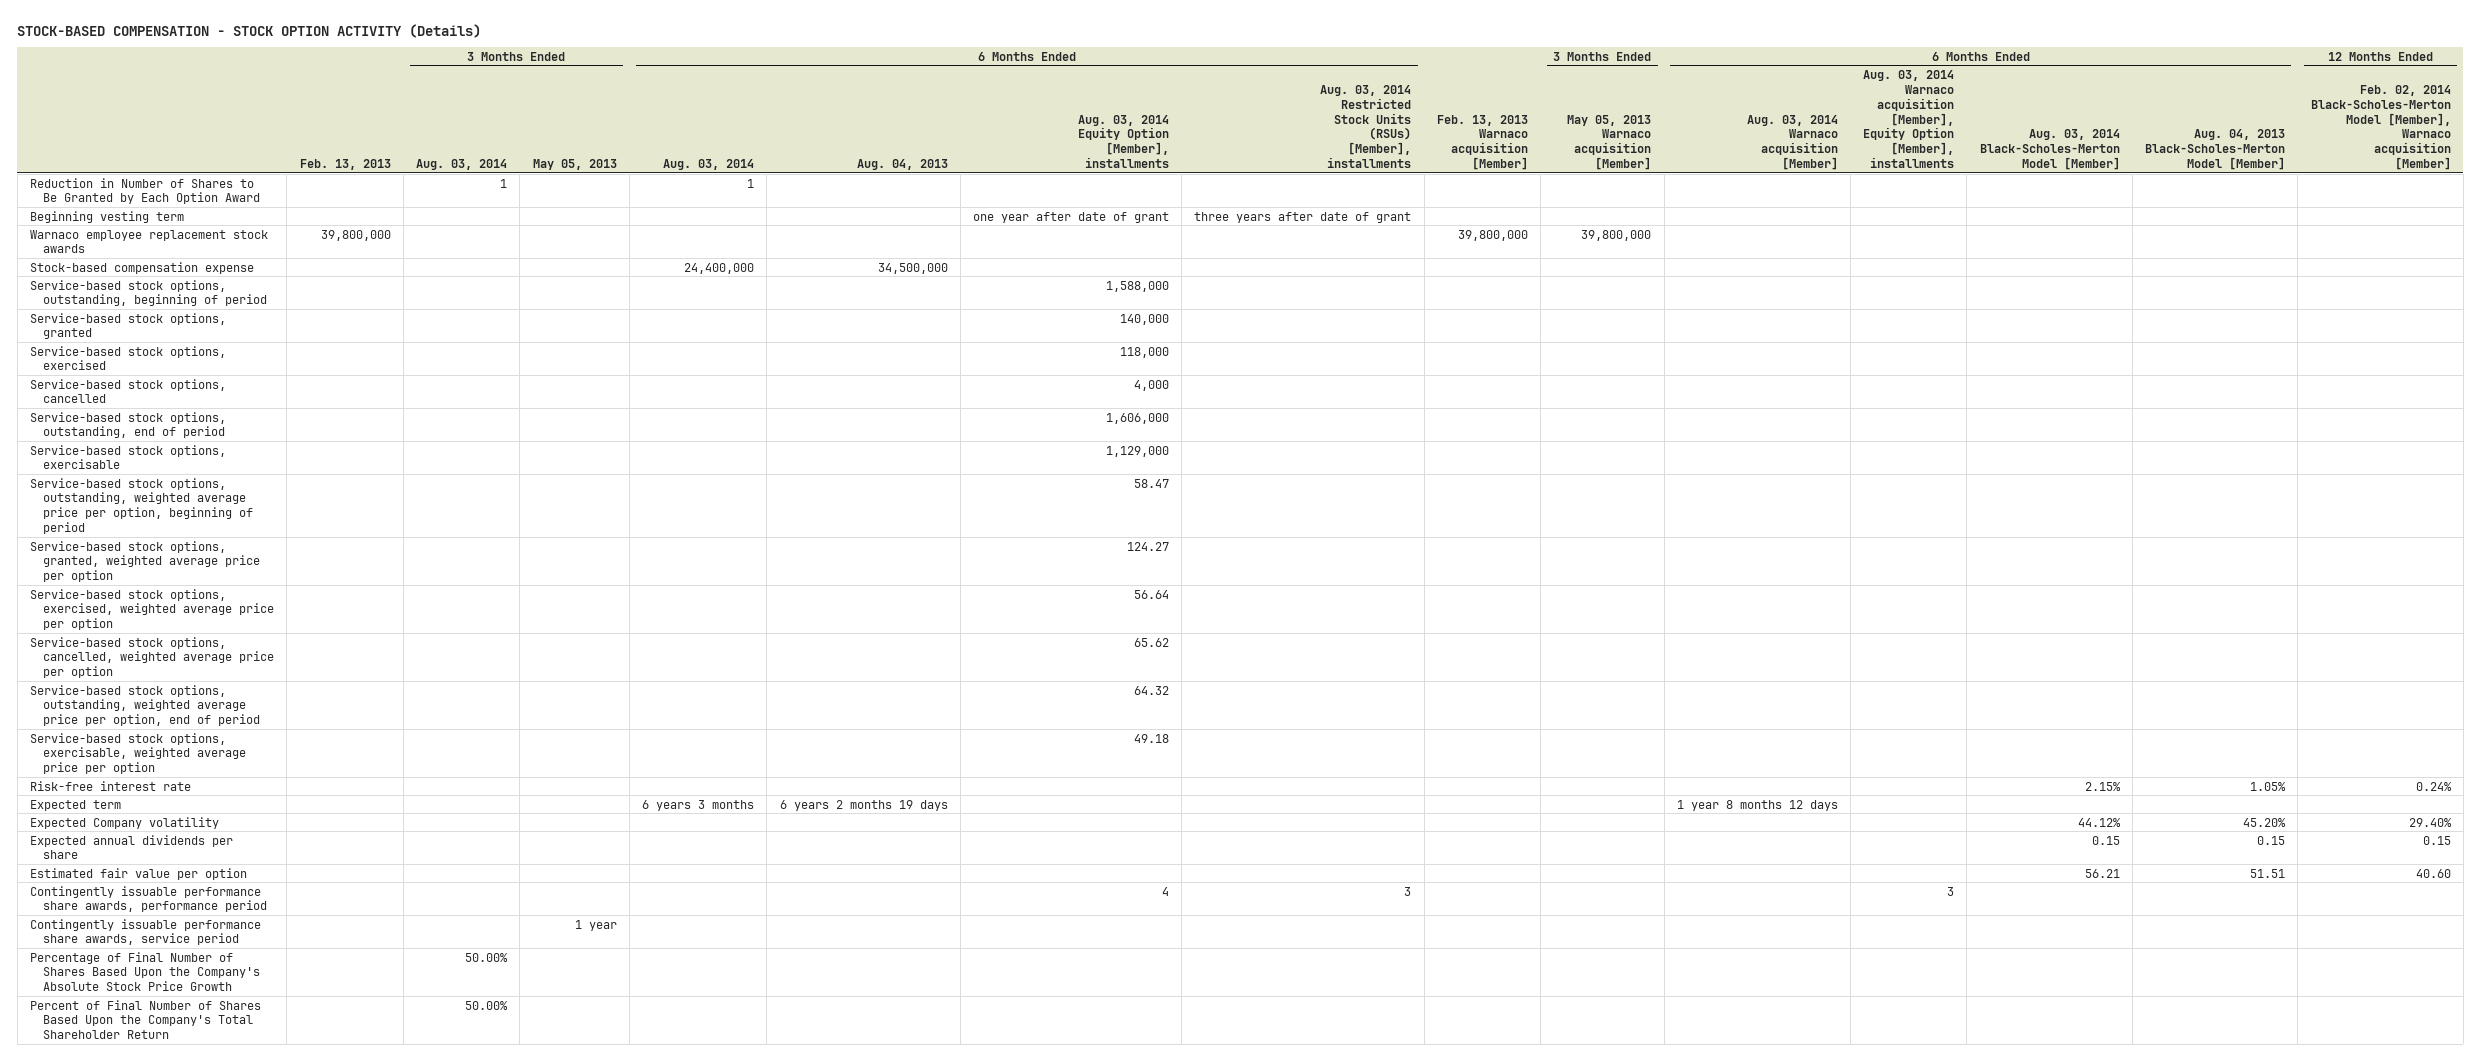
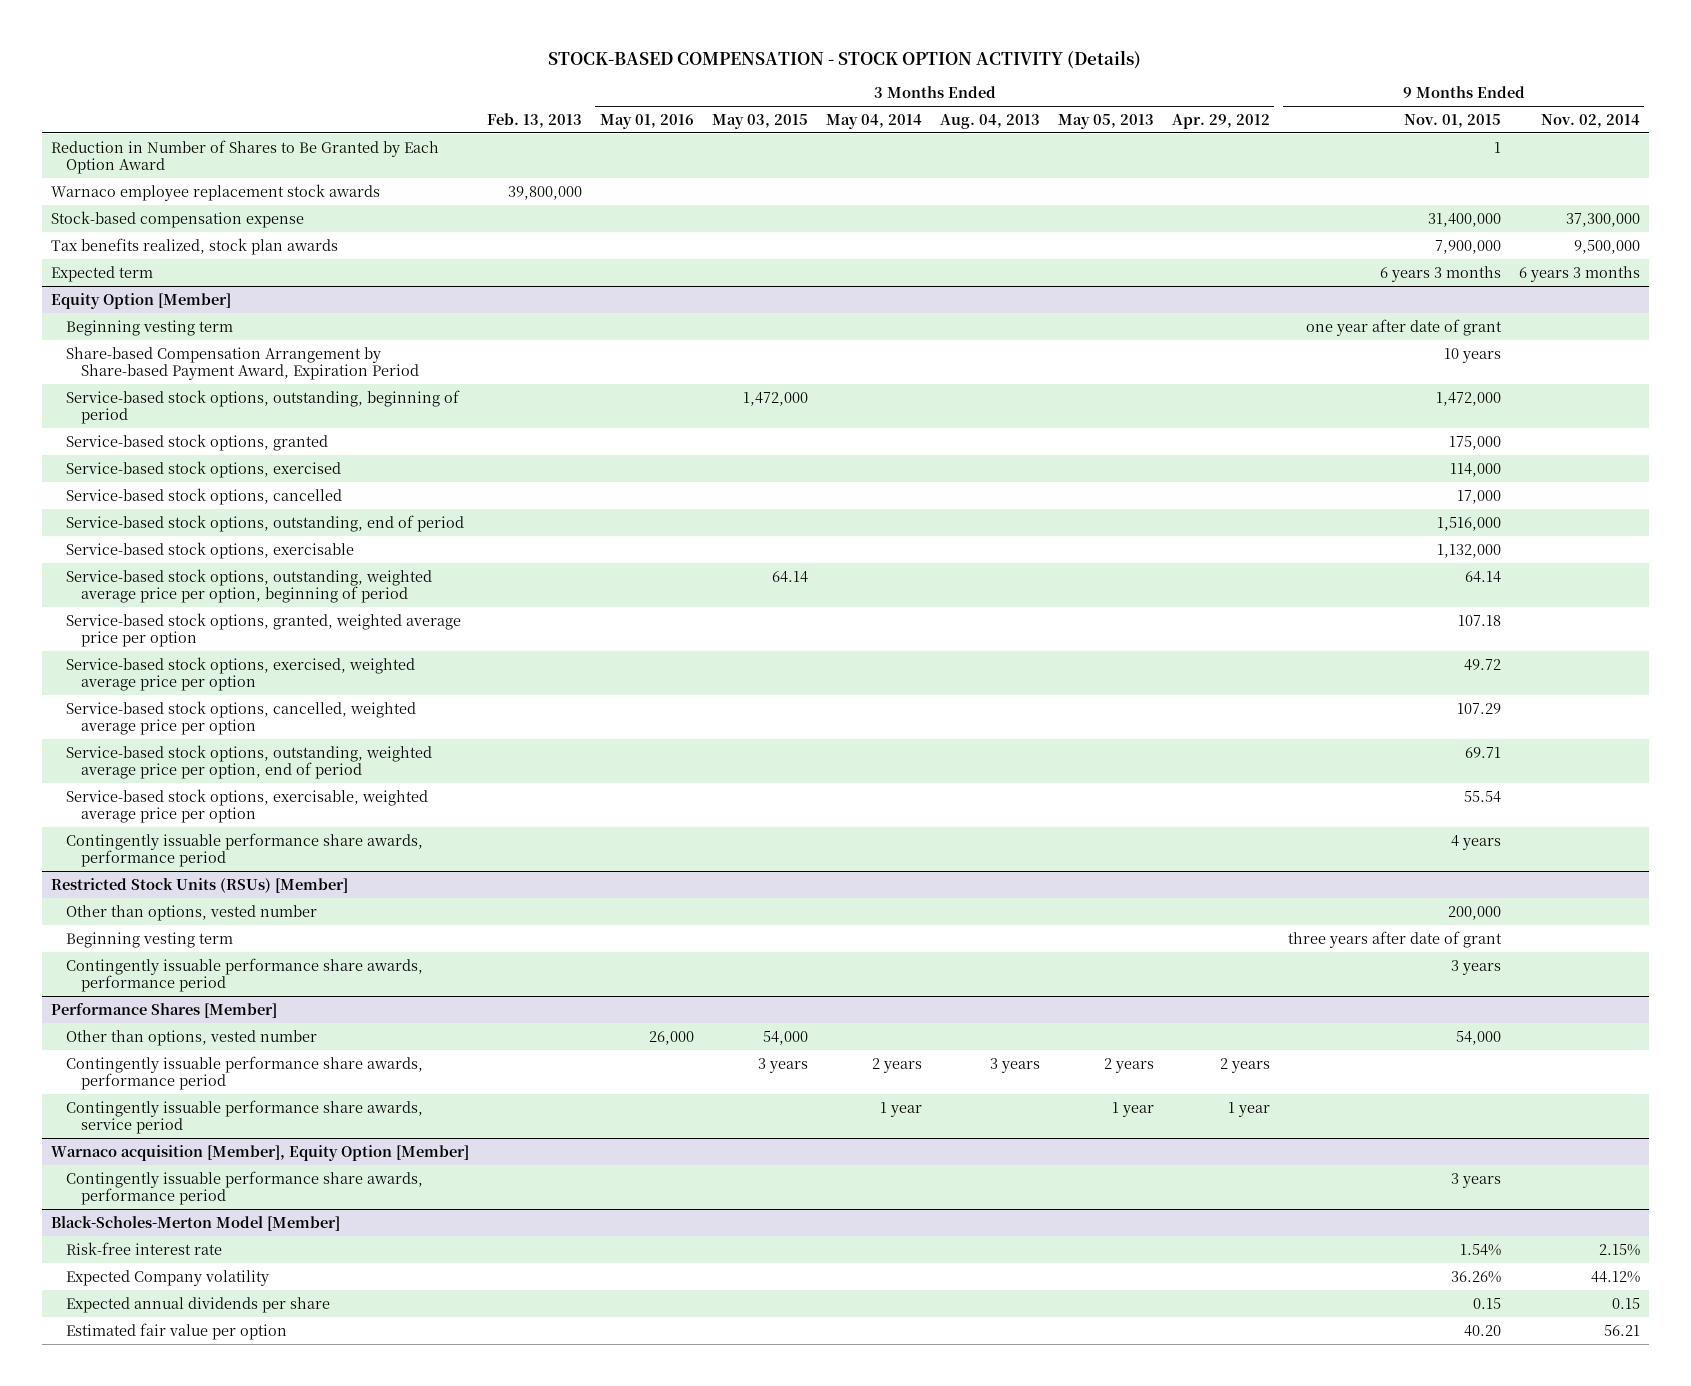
- | Feb. 13, 2013 | 3 Months Ended Aug. 03, 2014 | 3 Months Ended May 05, 2013 | 6 Months Ended Aug. 03, 2014 | 6 Months Ended Aug. 04, 2013 | 6 Months Ended Aug. 03, 2014 Equity Option [Member], installments | 6 Months Ended Aug. 03, 2014 Restricted Stock Units (RSUs) [Member], installments | Feb. 13, 2013 Warnaco acquisition [Member] | 3 Months Ended May 05, 2013 Warnaco acquisition [Member] | 6 Months Ended Aug. 03, 2014 Warnaco acquisition [Member] | 6 Months Ended Aug. 03, 2014 Warnaco acquisition [Member], Equity Option [Member], installments | 6 Months Ended Aug. 03, 2014 Black-Scholes-Merton Model [Member] | 6 Months Ended Aug. 04, 2013 Black-Scholes-Merton Model [Member] | 12 Months Ended Feb. 02, 2014 Black-Scholes-Merton Model [Member], Warnaco acquisition [Member]
+ | Feb. 13, 2013 | 3 Months Ended May 01, 2016 | 3 Months Ended May 03, 2015 | 3 Months Ended May 04, 2014 | 3 Months Ended Aug. 04, 2013 | 3 Months Ended May 05, 2013 | 3 Months Ended Apr. 29, 2012 | 9 Months Ended Nov. 01, 2015 | 9 Months Ended Nov. 02, 2014
- Beginning vesting term | | | | | | one year after date of grant | three years after date of grant | | | | | | |
- Service-based stock options, outstanding, beginning of period | | | | | | 1,588,000 | | | | | | | |
- Service-based stock options, granted | | | | | | 140,000 | | | | | | | |
- Service-based stock options, exercised | | | | | | 118,000 | | | | | | | |
- Service-based stock options, cancelled | | | | | | 4,000 | | | | | | | |
- Service-based stock options, outstanding, end of period | | | | | | 1,606,000 | | | | | | | |
- Service-based stock options, exercisable | | | | | | 1,129,000 | | | | | | | |
- Service-based stock options, outstanding, weighted average price per option, beginning of period | | | | | | 58.47 | | | | | | | |
- Service-based stock options, granted, weighted average price per option | | | | | | 124.27 | | | | | | | |
- Service-based stock options, exercised, weighted average price per option | | | | | | 56.64 | | | | | | | |
- Service-based stock options, cancelled, weighted average price per option | | | | | | 65.62 | | | | | | | |
- Service-based stock options, outstanding, weighted average price per option, end of period | | | | | | 64.32 | | | | | | | |
- Service-based stock options, exercisable, weighted average price per option | | | | | | 49.18 | | | | | | | |
- Risk-free interest rate | | | | | | | | | | | | 2.15% | 1.05% | 0.24%
+ Tax benefits realized, stock plan awards | | | | | | | | 7,900,000 | 9,500,000
- Expected Company volatility | | | | | | | | | | | | 44.12% | 45.20% | 29.40%
- Expected annual dividends per share | | | | | | | | | | | | 0.15 | 0.15 | 0.15
- Estimated fair value per option | | | | | | | | | | | | 56.21 | 51.51 | 40.60
- Contingently issuable performance share awards, performance period | | | | | | 4 | 3 | | | | 3 | | |
- Contingently issuable performance share awards, service period | | | 1 year | | | | | | | | | | |
- Percentage of Final Number of Shares Based Upon the Company's Absolute Stock Price Growth | | 50.00% | | | | | | | | | | | |
- Percent of Final Number of Shares Based Upon the Company's Total Shareholder Return | | 50.00% | | | | | | | | | | | |
+ Equity Option [Member]
+ Beginning vesting term | | | | | | | | one year after date of grant |
+ Share-based Compensation Arrangement by Share-based Payment Award, Expiration Period | | | | | | | | 10 years |
+ Service-based stock options, outstanding, beginning of period | | | 1,472,000 | | | | | 1,472,000 |
+ Service-based stock options, granted | | | | | | | | 175,000 |
+ Service-based stock options, exercised | | | | | | | | 114,000 |
+ Service-based stock options, cancelled | | | | | | | | 17,000 |
+ Service-based stock options, outstanding, end of period | | | | | | | | 1,516,000 |
+ Service-based stock options, exercisable | | | | | | | | 1,132,000 |
+ Service-based stock options, outstanding, weighted average price per option, beginning of period | | | 64.14 | | | | | 64.14 |
+ Service-based stock options, granted, weighted average price per option | | | | | | | | 107.18 |
+ Service-based stock options, exercised, weighted average price per option | | | | | | | | 49.72 |
+ Service-based stock options, cancelled, weighted average price per option | | | | | | | | 107.29 |
+ Service-based stock options, outstanding, weighted average price per option, end of period | | | | | | | | 69.71 |
+ Service-based stock options, exercisable, weighted average price per option | | | | | | | | 55.54 |
+ Contingently issuable performance share awards, performance period | | | | | | | | 4 years |
+ Restricted Stock Units (RSUs) [Member]
+ Other than options, vested number | | | | | | | | 200,000 |
+ Beginning vesting term | | | | | | | | three years after date of grant |
+ Contingently issuable performance share awards, performance period | | | | | | | | 3 years |
+ Performance Shares [Member]
+ Other than options, vested number | | 26,000 | 54,000 | | | | | 54,000 |
+ Contingently issuable performance share awards, performance period | | | 3 years | 2 years | 3 years | 2 years | 2 years | |
+ Contingently issuable performance share awards, service period | | | | 1 year | | 1 year | 1 year | |
+ Warnaco acquisition [Member], Equity Option [Member]
+ Contingently issuable performance share awards, performance period | | | | | | | | 3 years |
+ Black-Scholes-Merton Model [Member]
+ Risk-free interest rate | | | | | | | | 1.54% | 2.15%
+ Expected Company volatility | | | | | | | | 36.26% | 44.12%
+ Expected annual dividends per share | | | | | | | | 0.15 | 0.15
+ Estimated fair value per option | | | | | | | | 40.20 | 56.21

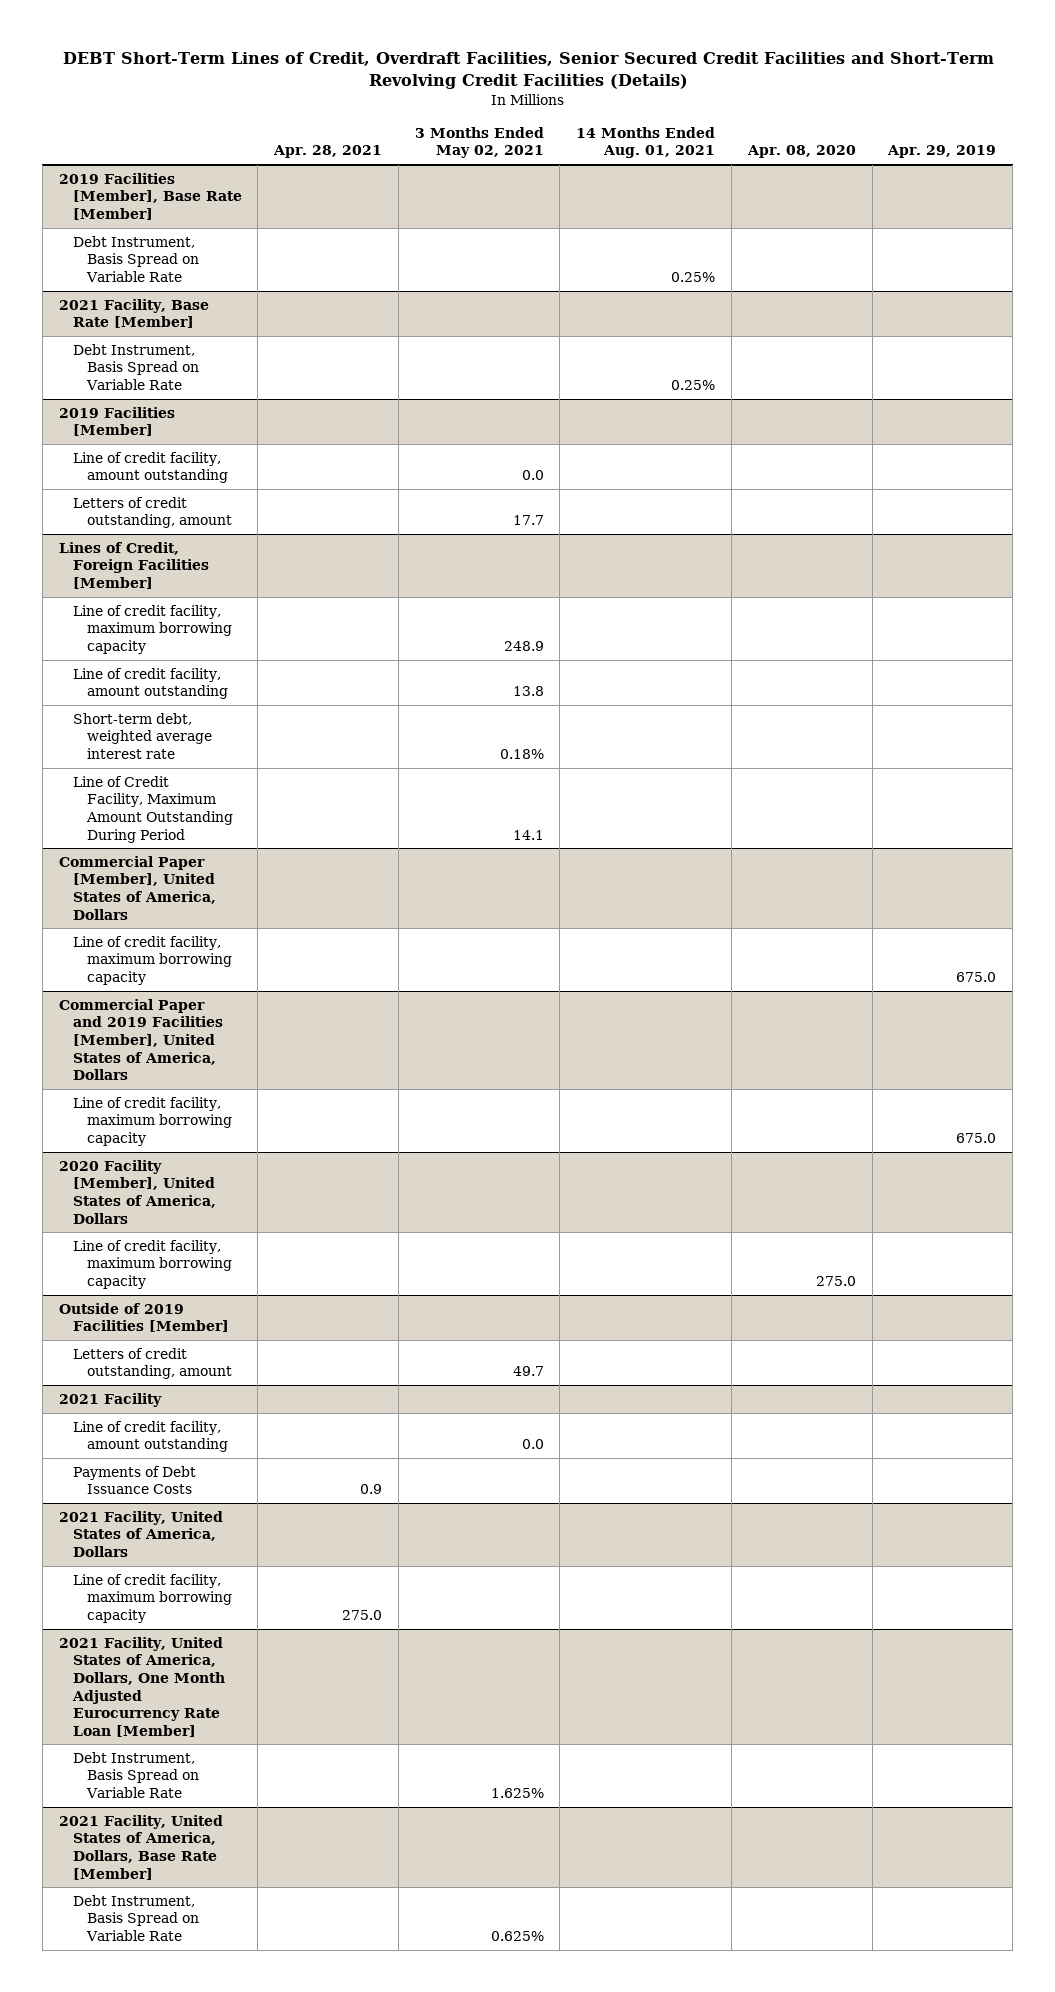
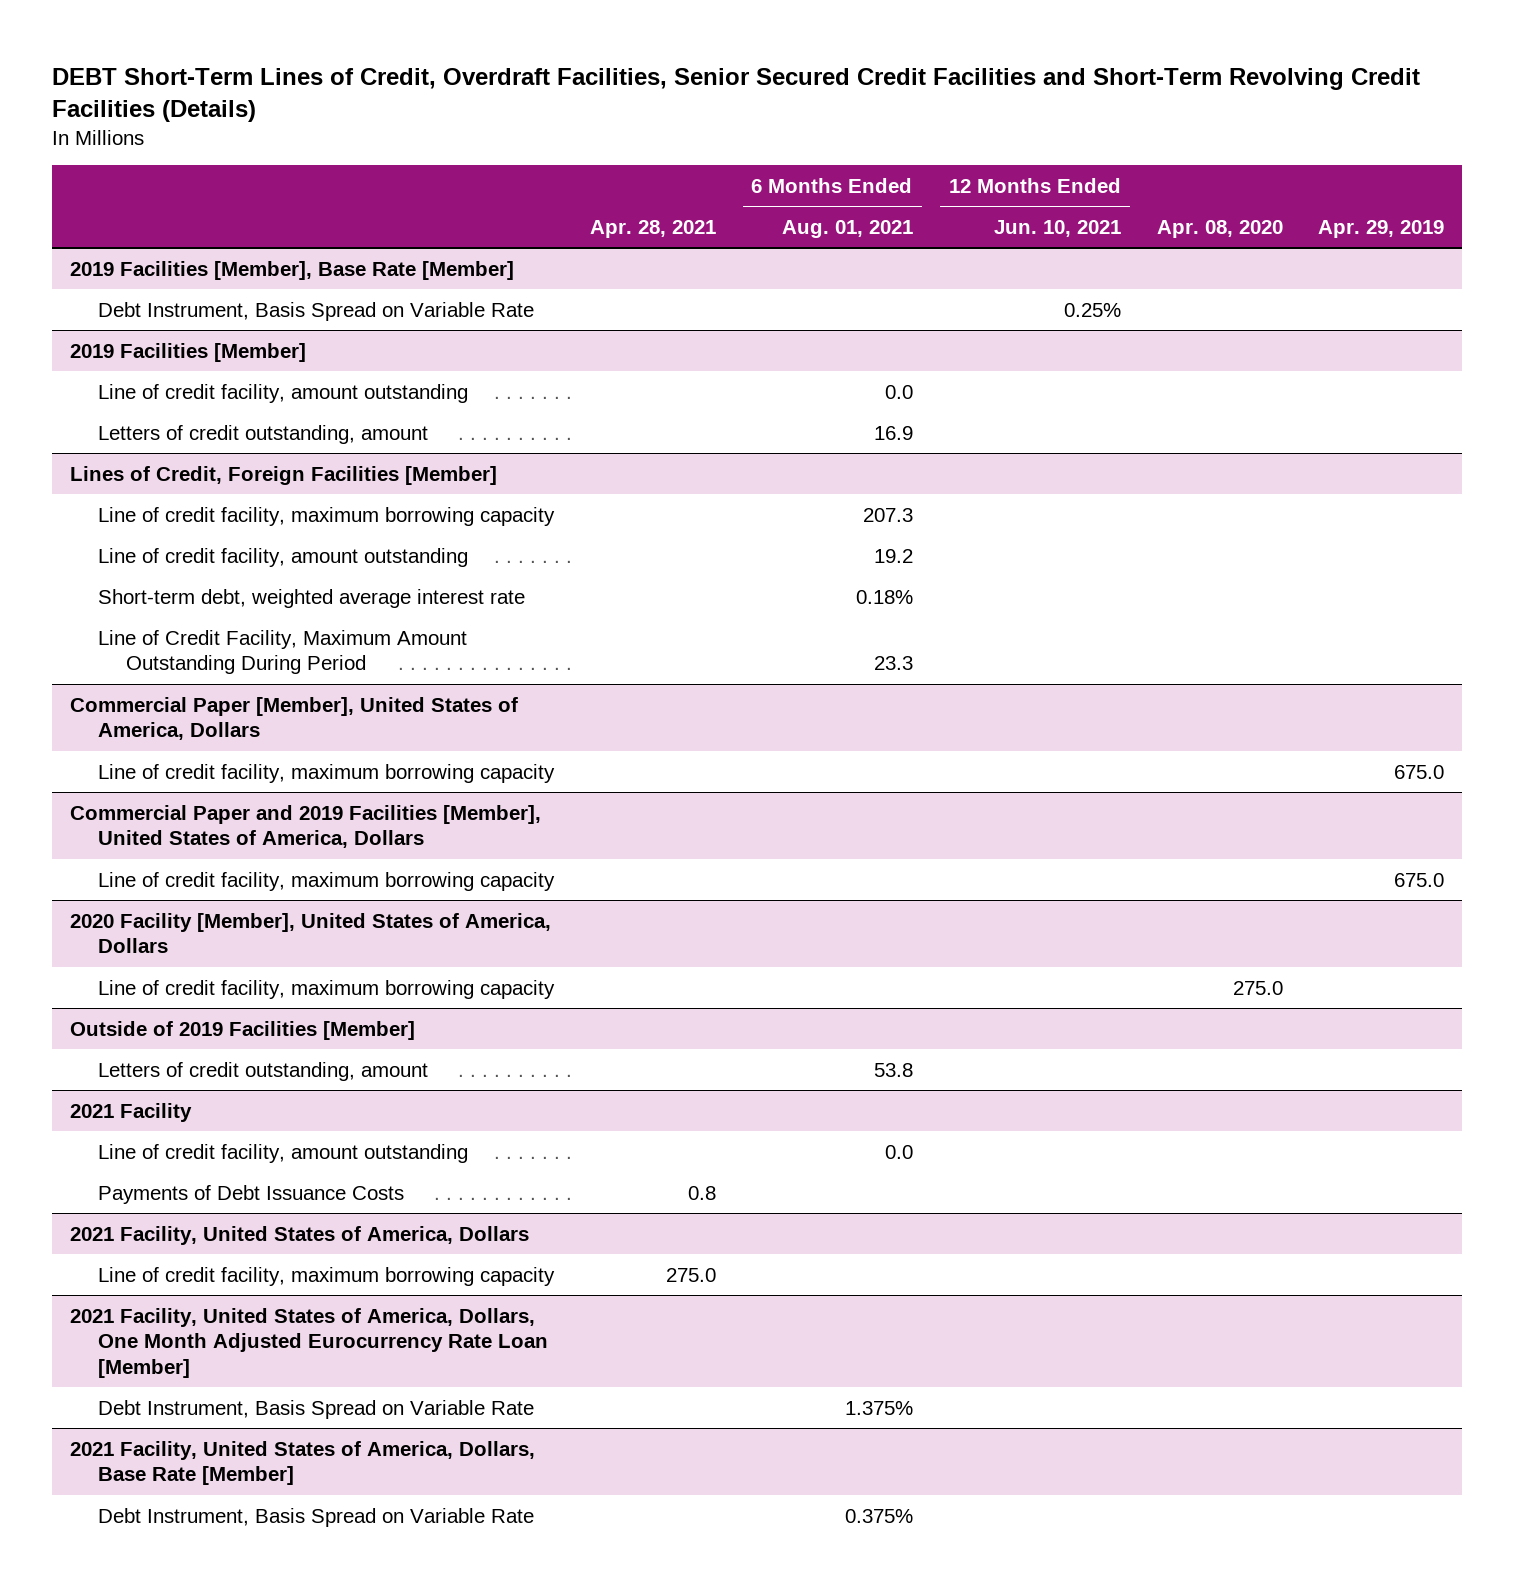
- | Apr. 28, 2021 | 3 Months Ended May 02, 2021 | 14 Months Ended Aug. 01, 2021 | Apr. 08, 2020 | Apr. 29, 2019
+ | Apr. 28, 2021 | 6 Months Ended Aug. 01, 2021 | 12 Months Ended Jun. 10, 2021 | Apr. 08, 2020 | Apr. 29, 2019
- 2021 Facility, Base Rate [Member]
- Debt Instrument, Basis Spread on Variable Rate | | | 0.25% | |
@ 2021 Facility
- Payments of Debt Issuance Costs | 0.9 | | | |
+ Payments of Debt Issuance Costs | 0.8 | | | |

